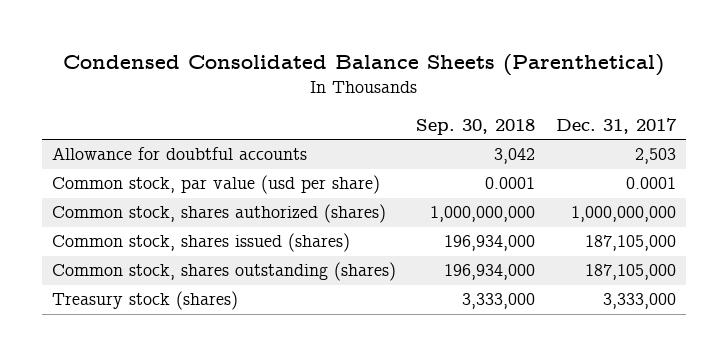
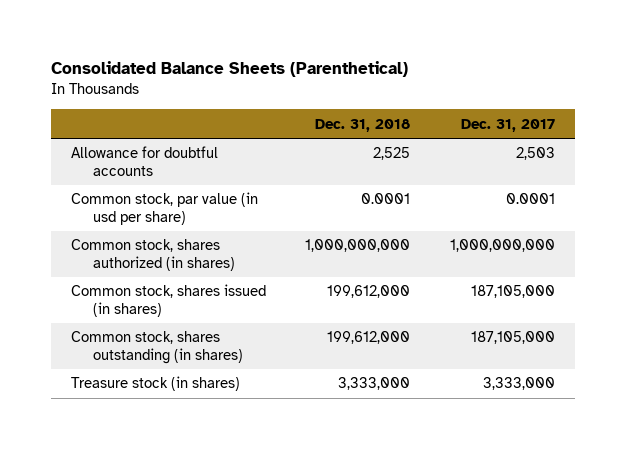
- Condensed Consolidated Balance Sheets (Parenthetical)
+ Consolidated Balance Sheets (Parenthetical)
- | Sep. 30, 2018 | Dec. 31, 2017
+ | Dec. 31, 2018 | Dec. 31, 2017
- Common stock, par value (usd per share) | 0.0001 | 0.0001
- Common stock, shares authorized (shares) | 1,000,000,000 | 1,000,000,000
- Common stock, shares issued (shares) | 196,934,000 | 187,105,000
- Common stock, shares outstanding (shares) | 196,934,000 | 187,105,000
- Treasury stock (shares) | 3,333,000 | 3,333,000
+ Common stock, par value (in usd per share) | 0.0001 | 0.0001
+ Common stock, shares authorized (in shares) | 1,000,000,000 | 1,000,000,000
+ Common stock, shares issued (in shares) | 199,612,000 | 187,105,000
+ Common stock, shares outstanding (in shares) | 199,612,000 | 187,105,000
+ Treasure stock (in shares) | 3,333,000 | 3,333,000

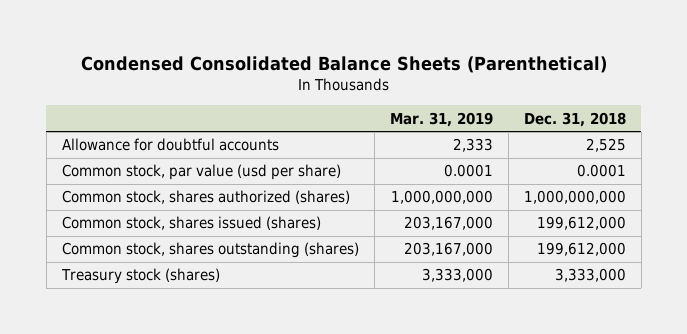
- Consolidated Balance Sheets (Parenthetical)
+ Condensed Consolidated Balance Sheets (Parenthetical)
- | Dec. 31, 2018 | Dec. 31, 2017
+ | Mar. 31, 2019 | Dec. 31, 2018
- Common stock, par value (in usd per share) | 0.0001 | 0.0001
- Common stock, shares authorized (in shares) | 1,000,000,000 | 1,000,000,000
- Common stock, shares issued (in shares) | 199,612,000 | 187,105,000
- Common stock, shares outstanding (in shares) | 199,612,000 | 187,105,000
- Treasure stock (in shares) | 3,333,000 | 3,333,000
+ Common stock, par value (usd per share) | 0.0001 | 0.0001
+ Common stock, shares authorized (shares) | 1,000,000,000 | 1,000,000,000
+ Common stock, shares issued (shares) | 203,167,000 | 199,612,000
+ Common stock, shares outstanding (shares) | 203,167,000 | 199,612,000
+ Treasury stock (shares) | 3,333,000 | 3,333,000

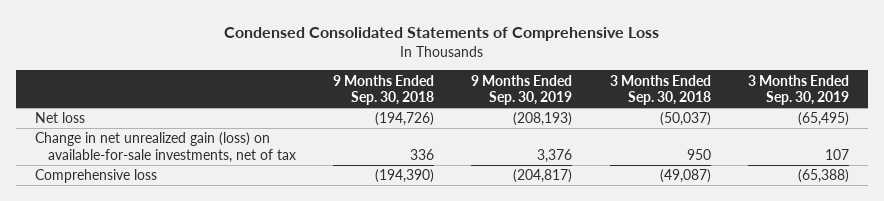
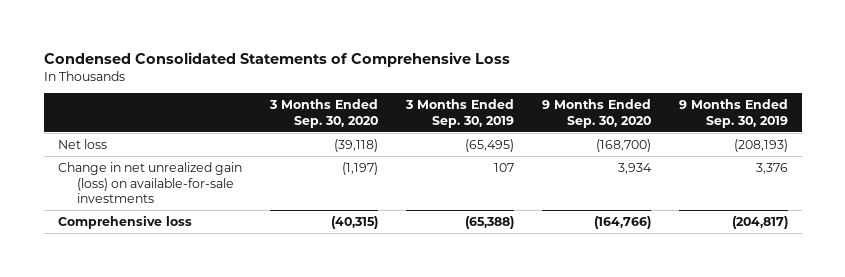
- | 9 Months Ended Sep. 30, 2018 | 9 Months Ended Sep. 30, 2019 | 3 Months Ended Sep. 30, 2018 | 3 Months Ended Sep. 30, 2019
+ | 3 Months Ended Sep. 30, 2020 | 3 Months Ended Sep. 30, 2019 | 9 Months Ended Sep. 30, 2020 | 9 Months Ended Sep. 30, 2019
- Change in net unrealized gain (loss) on available-for-sale investments, net of tax | 336 | 3,376 | 950 | 107
+ Change in net unrealized gain (loss) on available-for-sale investments | (1,197) | 107 | 3,934 | 3,376

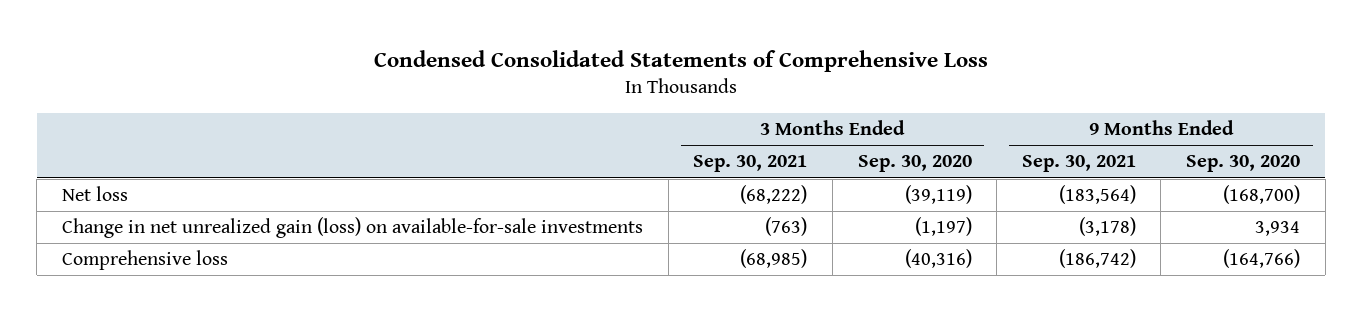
- | 3 Months Ended Sep. 30, 2020 | 3 Months Ended Sep. 30, 2019 | 9 Months Ended Sep. 30, 2020 | 9 Months Ended Sep. 30, 2019
+ | 3 Months Ended Sep. 30, 2021 | 3 Months Ended Sep. 30, 2020 | 9 Months Ended Sep. 30, 2021 | 9 Months Ended Sep. 30, 2020
- Net loss | (39,118) | (65,495) | (168,700) | (208,193)
+ Net loss | (68,222) | (39,119) | (183,564) | (168,700)
- Comprehensive loss | (40,315) | (65,388) | (164,766) | (204,817)
+ Comprehensive loss | (68,985) | (40,316) | (186,742) | (164,766)

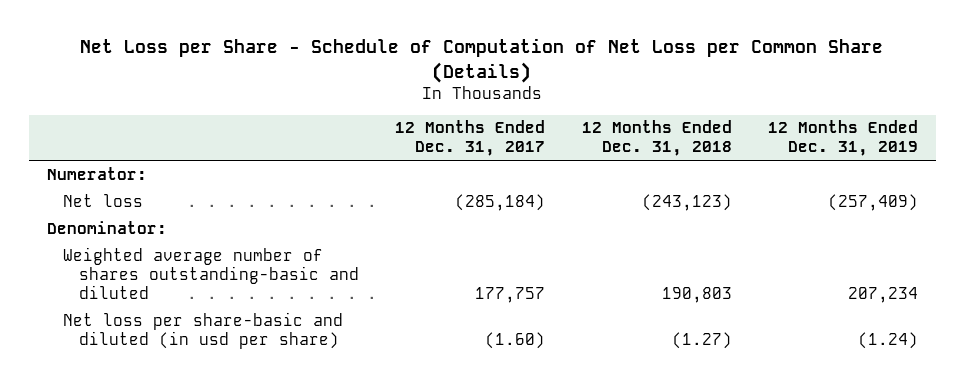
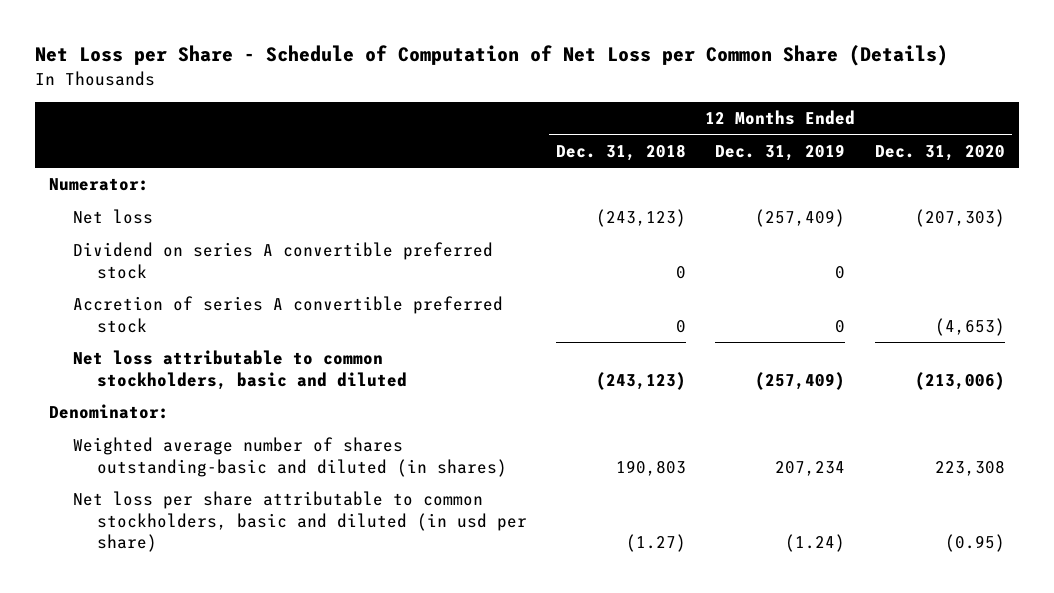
- | 12 Months Ended Dec. 31, 2017 | 12 Months Ended Dec. 31, 2018 | 12 Months Ended Dec. 31, 2019
+ | 12 Months Ended Dec. 31, 2018 | 12 Months Ended Dec. 31, 2019 | 12 Months Ended Dec. 31, 2020
+ Dividend on series A convertible preferred stock | 0 | 0 |
+ Accretion of series A convertible preferred stock | 0 | 0 | (4,653)
+ Net loss attributable to common stockholders, basic and diluted | (243,123) | (257,409) | (213,006)
- Weighted average number of shares outstanding-basic and diluted | 177,757 | 190,803 | 207,234
- Net loss per share-basic and diluted (in usd per share) | (1.60) | (1.27) | (1.24)
+ Weighted average number of shares outstanding-basic and diluted (in shares) | 190,803 | 207,234 | 223,308
+ Net loss per share attributable to common stockholders, basic and diluted (in usd per share) | (1.27) | (1.24) | (0.95)

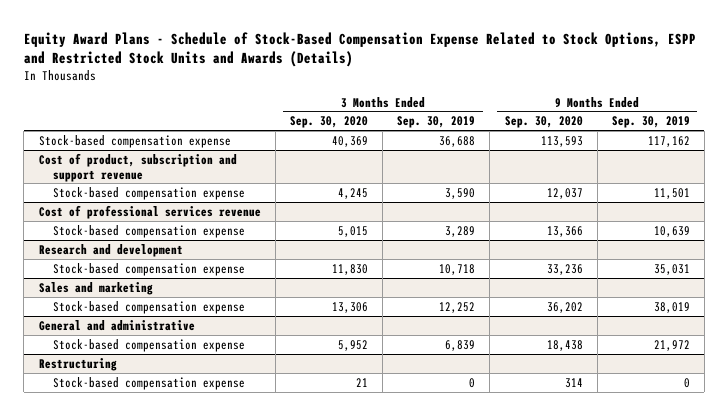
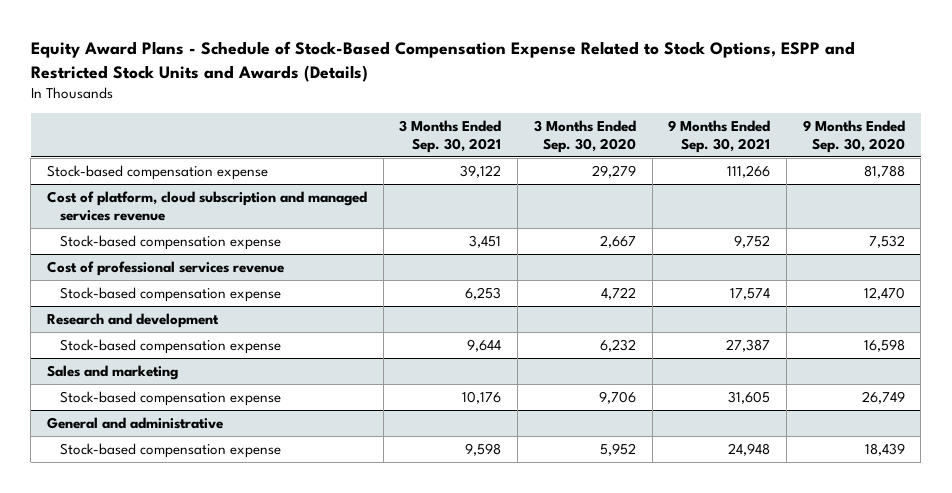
- | 3 Months Ended Sep. 30, 2020 | 3 Months Ended Sep. 30, 2019 | 9 Months Ended Sep. 30, 2020 | 9 Months Ended Sep. 30, 2019
+ | 3 Months Ended Sep. 30, 2021 | 3 Months Ended Sep. 30, 2020 | 9 Months Ended Sep. 30, 2021 | 9 Months Ended Sep. 30, 2020
- Stock-based compensation expense | 40,369 | 36,688 | 113,593 | 117,162
- Cost of product, subscription and support revenue
- Stock-based compensation expense | 4,245 | 3,590 | 12,037 | 11,501
+ Stock-based compensation expense | 39,122 | 29,279 | 111,266 | 81,788
+ Cost of platform, cloud subscription and managed services revenue
+ Stock-based compensation expense | 3,451 | 2,667 | 9,752 | 7,532
@ Cost of professional services revenue
- Stock-based compensation expense | 5,015 | 3,289 | 13,366 | 10,639
+ Stock-based compensation expense | 6,253 | 4,722 | 17,574 | 12,470
@ Research and development
- Stock-based compensation expense | 11,830 | 10,718 | 33,236 | 35,031
+ Stock-based compensation expense | 9,644 | 6,232 | 27,387 | 16,598
@ Sales and marketing
- Stock-based compensation expense | 13,306 | 12,252 | 36,202 | 38,019
+ Stock-based compensation expense | 10,176 | 9,706 | 31,605 | 26,749
@ General and administrative
- Stock-based compensation expense | 5,952 | 6,839 | 18,438 | 21,972
- Restructuring
- Stock-based compensation expense | 21 | 0 | 314 | 0
@ General and administrative
+ Stock-based compensation expense | 9,598 | 5,952 | 24,948 | 18,439

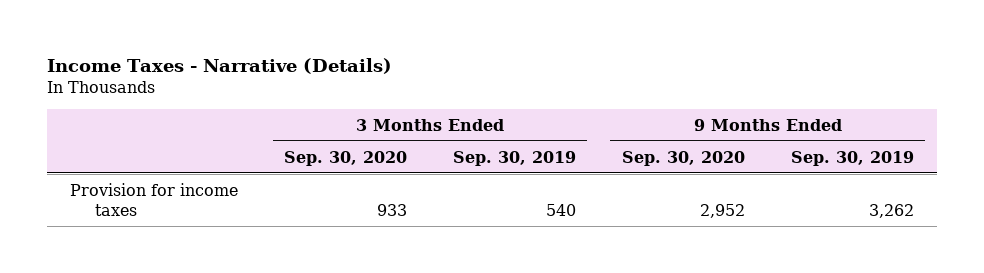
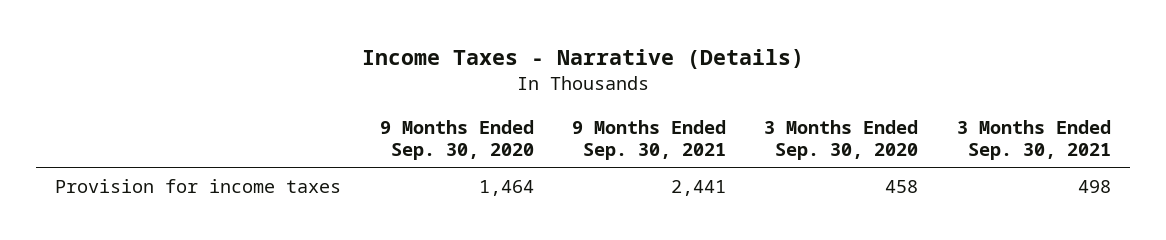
- | 3 Months Ended Sep. 30, 2020 | 3 Months Ended Sep. 30, 2019 | 9 Months Ended Sep. 30, 2020 | 9 Months Ended Sep. 30, 2019
+ | 9 Months Ended Sep. 30, 2020 | 9 Months Ended Sep. 30, 2021 | 3 Months Ended Sep. 30, 2020 | 3 Months Ended Sep. 30, 2021
- Provision for income taxes | 933 | 540 | 2,952 | 3,262
+ Provision for income taxes | 1,464 | 2,441 | 458 | 498

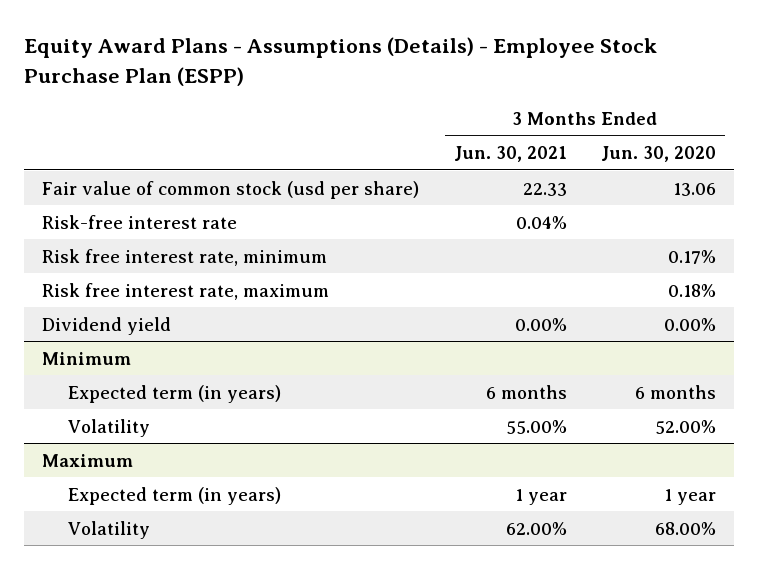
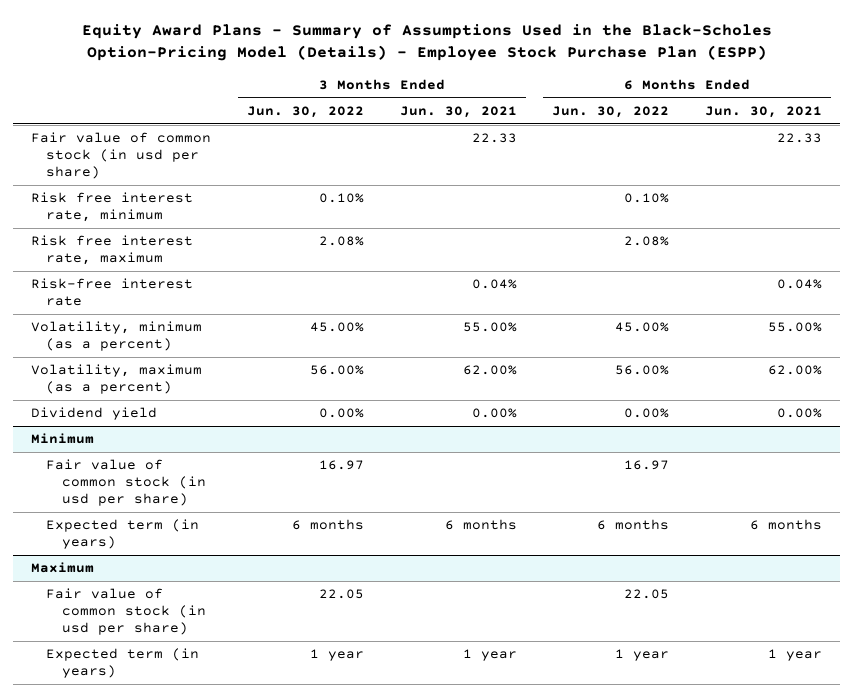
- Equity Award Plans - Assumptions (Details) - Employee Stock Purchase Plan (ESPP)
+ Equity Award Plans - Summary of Assumptions Used in the Black-Scholes Option-Pricing Model (Details) - Employee Stock Purchase Plan (ESPP)
- | 3 Months Ended Jun. 30, 2021 | 3 Months Ended Jun. 30, 2020
+ | 3 Months Ended Jun. 30, 2022 | 3 Months Ended Jun. 30, 2021 | 6 Months Ended Jun. 30, 2022 | 6 Months Ended Jun. 30, 2021
- Fair value of common stock (usd per share) | 22.33 | 13.06
+ Fair value of common stock (in usd per share) | | 22.33 | | 22.33
moved down: Risk-free interest rate | | 0.04% | | 0.04%
+ Volatility, minimum (as a percent) | 45.00% | 55.00% | 45.00% | 55.00%
+ Volatility, maximum (as a percent) | 56.00% | 62.00% | 56.00% | 62.00%
@ Minimum
+ Fair value of common stock (in usd per share) | 16.97 | | 16.97 |
- Volatility | 55.00% | 52.00%
@ Maximum
+ Fair value of common stock (in usd per share) | 22.05 | | 22.05 |
- Volatility | 62.00% | 68.00%

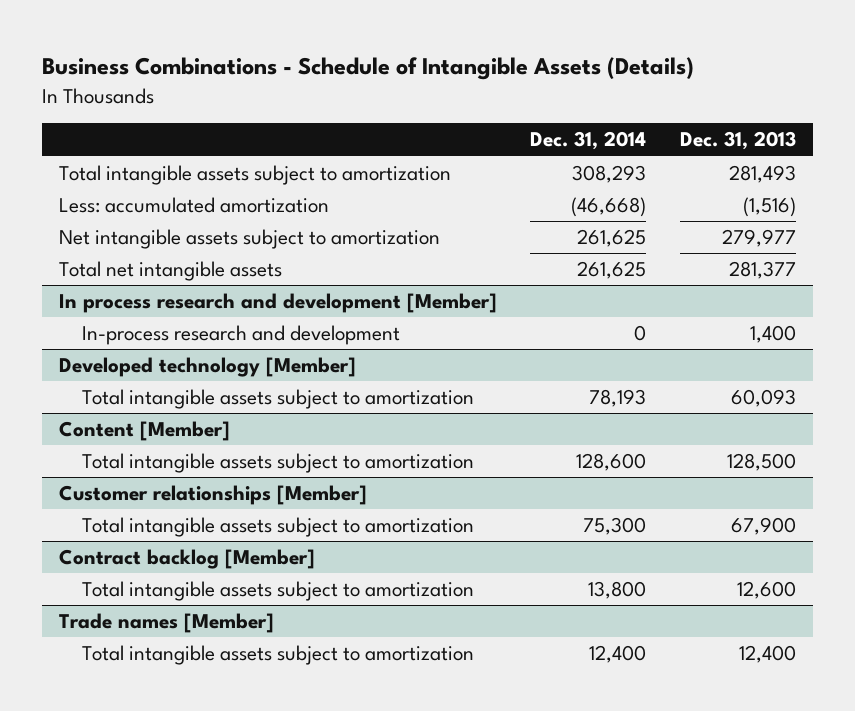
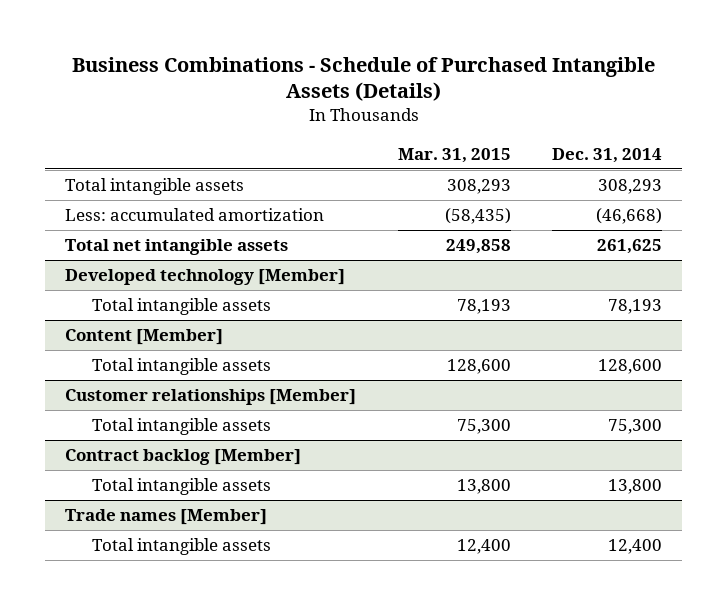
- Business Combinations - Schedule of Intangible Assets (Details)
+ Business Combinations - Schedule of Purchased Intangible Assets (Details)
- | Dec. 31, 2014 | Dec. 31, 2013
+ | Mar. 31, 2015 | Dec. 31, 2014
- Total intangible assets subject to amortization | 308,293 | 281,493
+ Total intangible assets | 308,293 | 308,293
- Net intangible assets subject to amortization | 261,625 | 279,977
- In process research and development [Member]
- In-process research and development | 0 | 1,400
@ Developed technology [Member]
- Total intangible assets subject to amortization | 78,193 | 60,093
+ Total intangible assets | 78,193 | 78,193
@ Content [Member]
- Total intangible assets subject to amortization | 128,600 | 128,500
+ Total intangible assets | 128,600 | 128,600
@ Customer relationships [Member]
- Total intangible assets subject to amortization | 75,300 | 67,900
+ Total intangible assets | 75,300 | 75,300
@ Contract backlog [Member]
- Total intangible assets subject to amortization | 13,800 | 12,600
+ Total intangible assets | 13,800 | 13,800
@ Trade names [Member]
- Total intangible assets subject to amortization | 12,400 | 12,400
+ Total intangible assets | 12,400 | 12,400

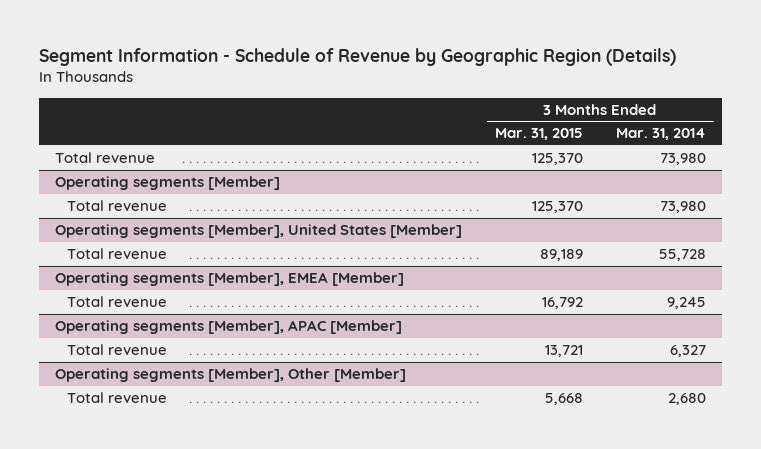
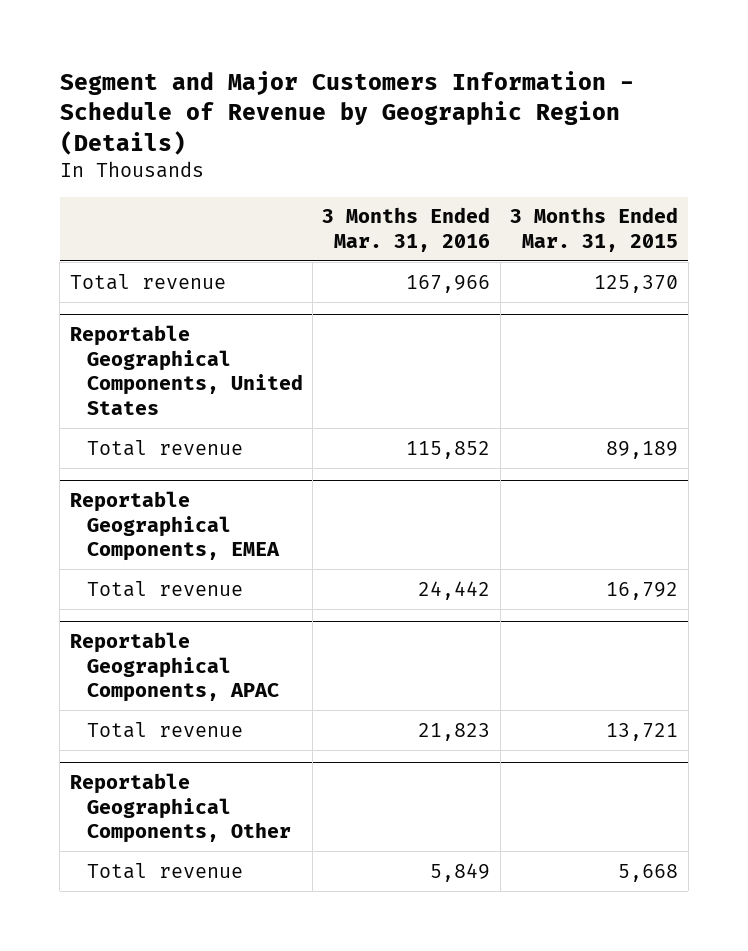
- Segment Information - Schedule of Revenue by Geographic Region (Details)
+ Segment and Major Customers Information - Schedule of Revenue by Geographic Region (Details)
- | 3 Months Ended Mar. 31, 2015 | 3 Months Ended Mar. 31, 2014
+ | 3 Months Ended Mar. 31, 2016 | 3 Months Ended Mar. 31, 2015
- Operating segments [Member]
- Total revenue | 125,370 | 73,980
- Operating segments [Member], United States [Member]
+ Reportable Geographical Components, United States
- Operating segments [Member], EMEA [Member]
+ Reportable Geographical Components, EMEA
- Operating segments [Member], APAC [Member]
+ Reportable Geographical Components, APAC
- Operating segments [Member], Other [Member]
+ Reportable Geographical Components, Other

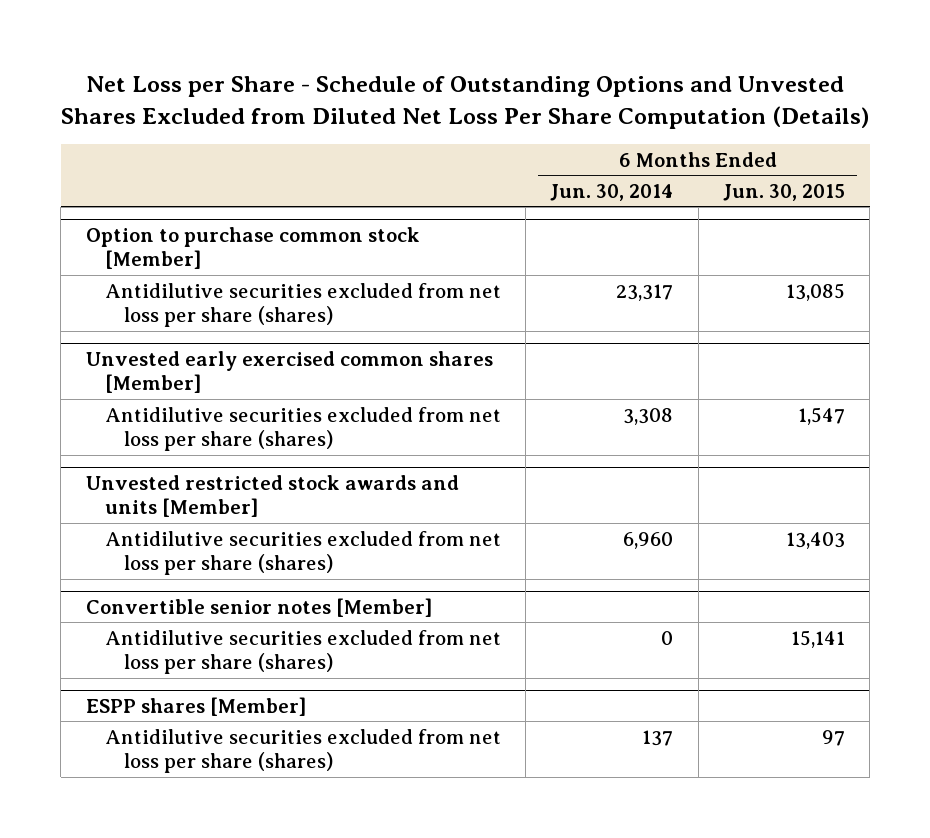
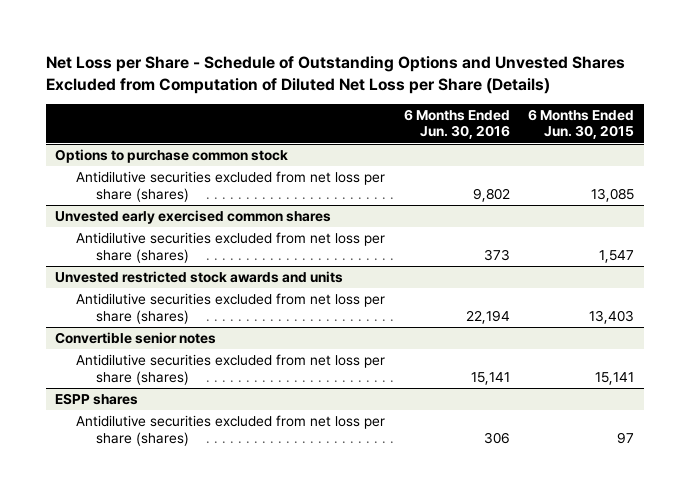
- Net Loss per Share - Schedule of Outstanding Options and Unvested Shares Excluded from Diluted Net Loss Per Share Computation (Details)
+ Net Loss per Share - Schedule of Outstanding Options and Unvested Shares Excluded from Computation of Diluted Net Loss per Share (Details)
- | 6 Months Ended Jun. 30, 2014 | 6 Months Ended Jun. 30, 2015
+ | 6 Months Ended Jun. 30, 2016 | 6 Months Ended Jun. 30, 2015
- Option to purchase common stock [Member]
+ Options to purchase common stock
- Unvested early exercised common shares [Member]
+ Unvested early exercised common shares
- Unvested restricted stock awards and units [Member]
+ Unvested restricted stock awards and units
- Convertible senior notes [Member]
+ Convertible senior notes
- ESPP shares [Member]
+ ESPP shares

